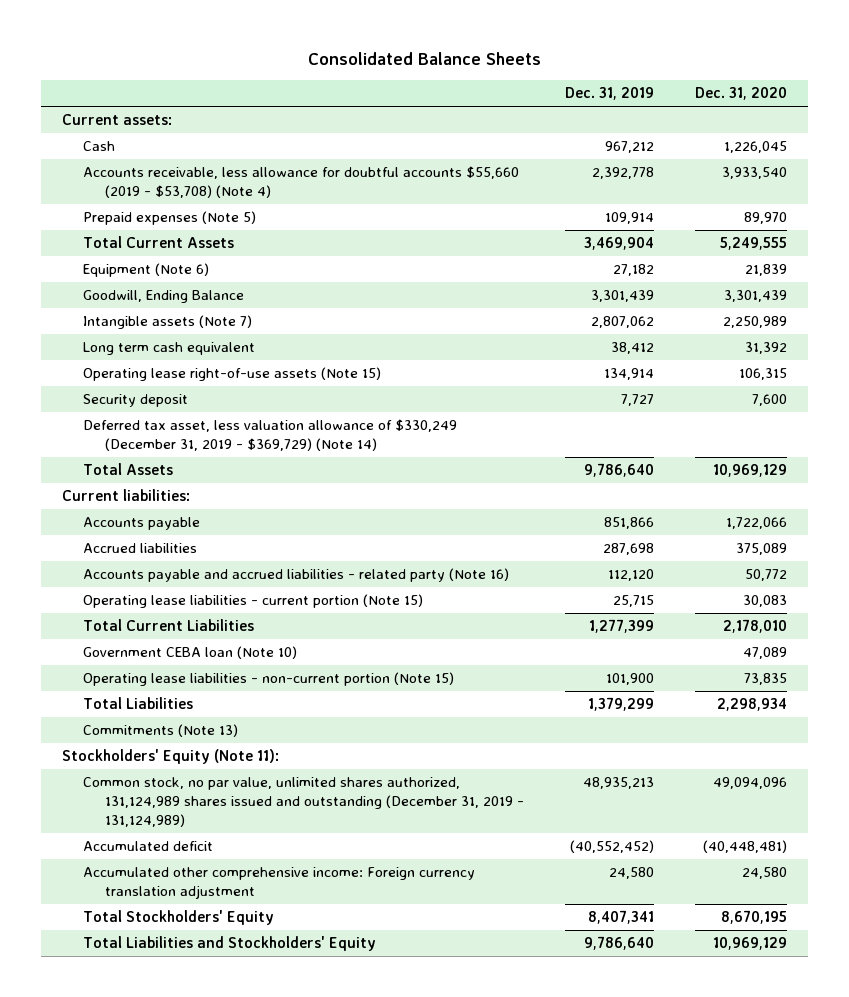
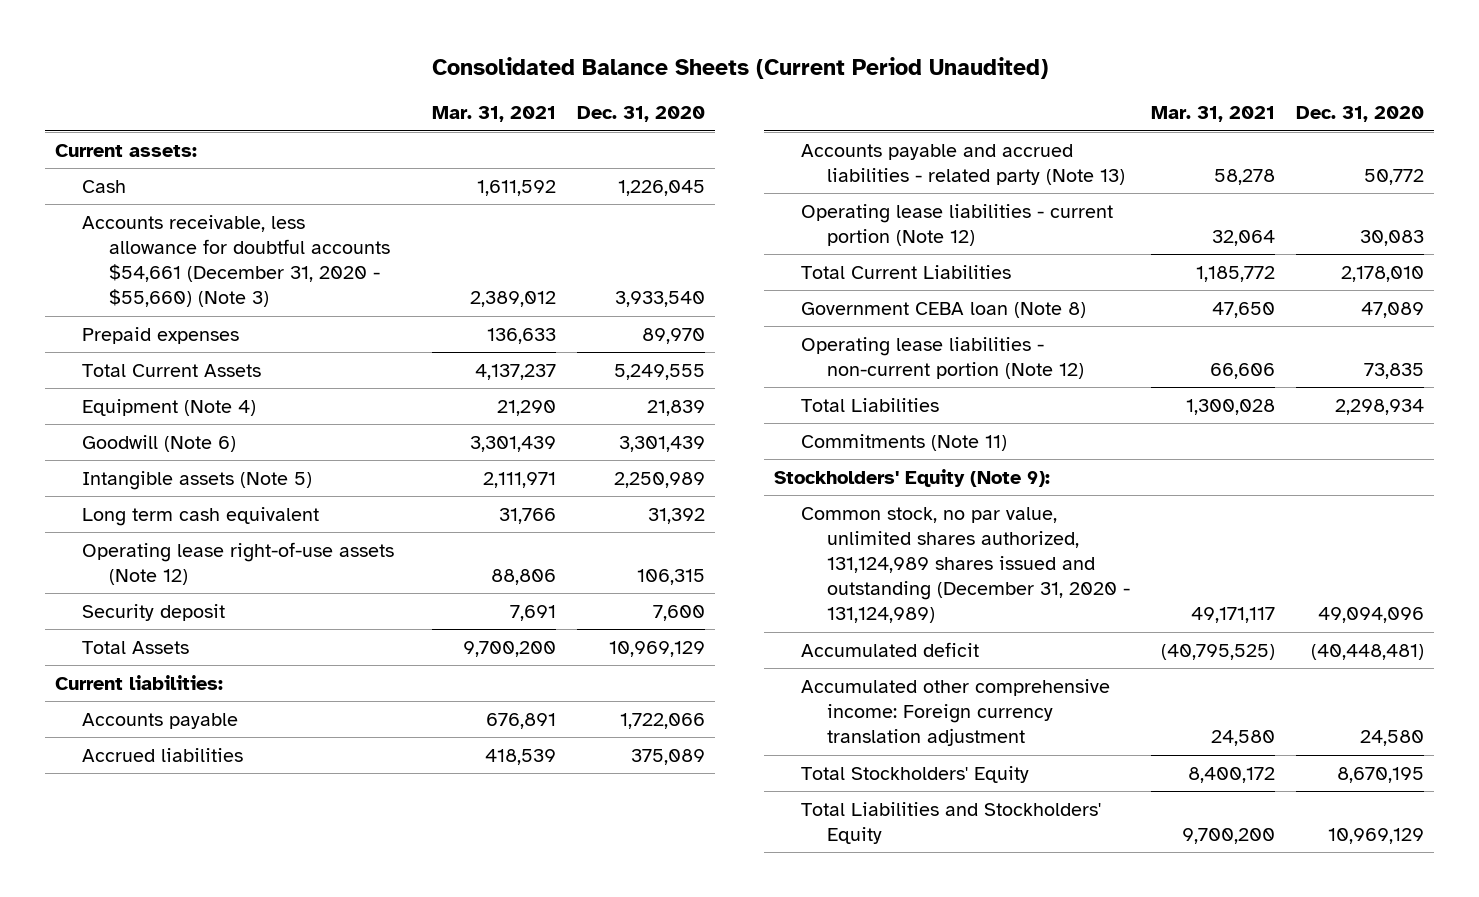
- Consolidated Balance Sheets
+ Consolidated Balance Sheets (Current Period Unaudited)
- | Dec. 31, 2019 | Dec. 31, 2020
+ | Mar. 31, 2021 | Dec. 31, 2020
- Accounts receivable, less allowance for doubtful accounts $55,660 (2019 - $53,708) (Note 4) | 2,392,778 | 3,933,540
- Prepaid expenses (Note 5) | 109,914 | 89,970
+ Accounts receivable, less allowance for doubtful accounts $54,661 (December 31, 2020 - $55,660) (Note 3) | 2,389,012 | 3,933,540
+ Prepaid expenses | 136,633 | 89,970
- Equipment (Note 6) | 27,182 | 21,839
- Goodwill, Ending Balance | 3,301,439 | 3,301,439
- Intangible assets (Note 7) | 2,807,062 | 2,250,989
+ Equipment (Note 4) | 21,290 | 21,839
+ Goodwill (Note 6) | 3,301,439 | 3,301,439
+ Intangible assets (Note 5) | 2,111,971 | 2,250,989
- Operating lease right-of-use assets (Note 15) | 134,914 | 106,315
+ Operating lease right-of-use assets (Note 12) | 88,806 | 106,315
- Deferred tax asset, less valuation allowance of $330,249 (December 31, 2019 - $369,729) (Note 14)
- Accounts payable and accrued liabilities - related party (Note 16) | 112,120 | 50,772
- Operating lease liabilities - current portion (Note 15) | 25,715 | 30,083
+ Accounts payable and accrued liabilities - related party (Note 13) | 58,278 | 50,772
+ Operating lease liabilities - current portion (Note 12) | 32,064 | 30,083
- Government CEBA loan (Note 10) | | 47,089
- Operating lease liabilities - non-current portion (Note 15) | 101,900 | 73,835
+ Government CEBA loan (Note 8) | 47,650 | 47,089
+ Operating lease liabilities - non-current portion (Note 12) | 66,606 | 73,835
- Commitments (Note 13)
- Stockholders' Equity (Note 11):
- Common stock, no par value, unlimited shares authorized, 131,124,989 shares issued and outstanding (December 31, 2019 - 131,124,989) | 48,935,213 | 49,094,096
+ Commitments (Note 11)
+ Stockholders' Equity (Note 9):
+ Common stock, no par value, unlimited shares authorized, 131,124,989 shares issued and outstanding (December 31, 2020 - 131,124,989) | 49,171,117 | 49,094,096

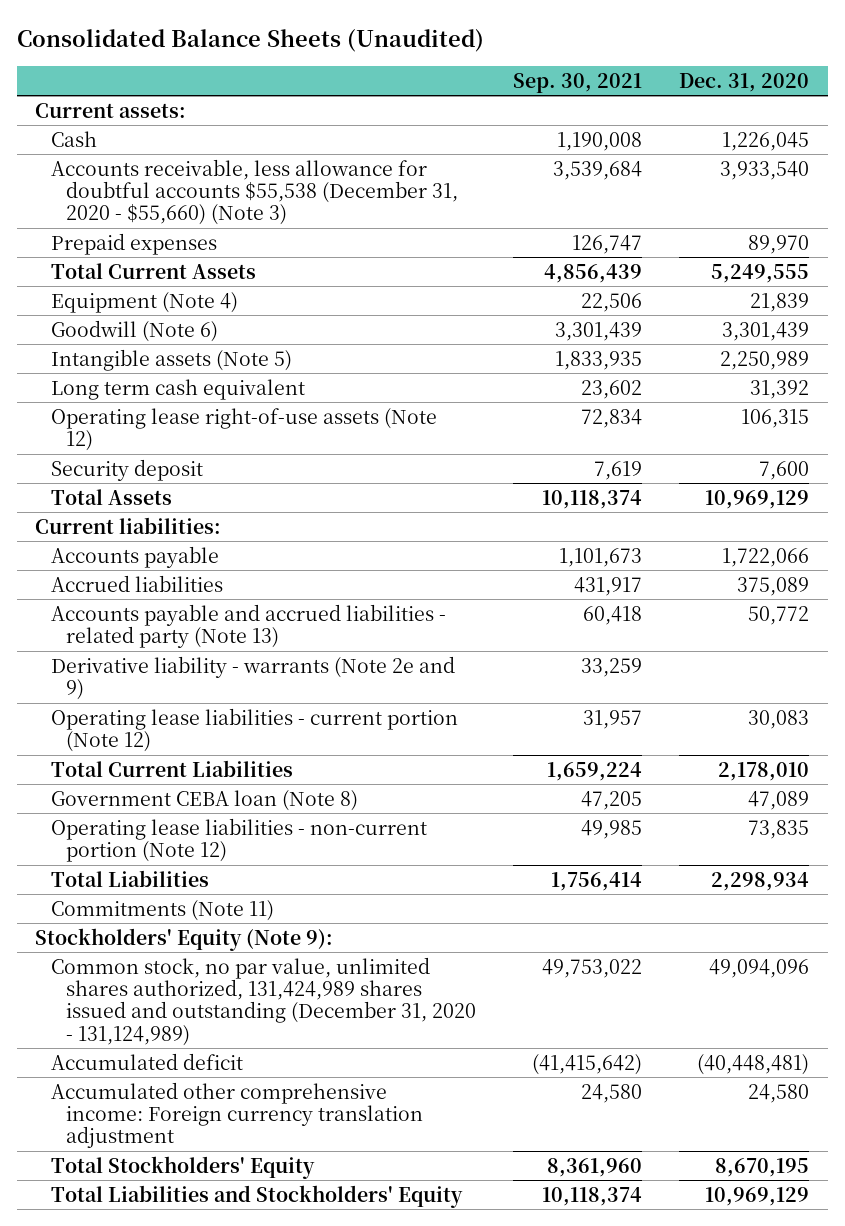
- Consolidated Balance Sheets (Current Period Unaudited)
+ Consolidated Balance Sheets (Unaudited)
- | Mar. 31, 2021 | Dec. 31, 2020
+ | Sep. 30, 2021 | Dec. 31, 2020
- Accounts receivable, less allowance for doubtful accounts $54,661 (December 31, 2020 - $55,660) (Note 3) | 2,389,012 | 3,933,540
+ Accounts receivable, less allowance for doubtful accounts $55,538 (December 31, 2020 - $55,660) (Note 3) | 3,539,684 | 3,933,540
+ Derivative liability - warrants (Note 2e and 9) | 33,259 |
- Common stock, no par value, unlimited shares authorized, 131,124,989 shares issued and outstanding (December 31, 2020 - 131,124,989) | 49,171,117 | 49,094,096
+ Common stock, no par value, unlimited shares authorized, 131,424,989 shares issued and outstanding (December 31, 2020 - 131,124,989) | 49,753,022 | 49,094,096

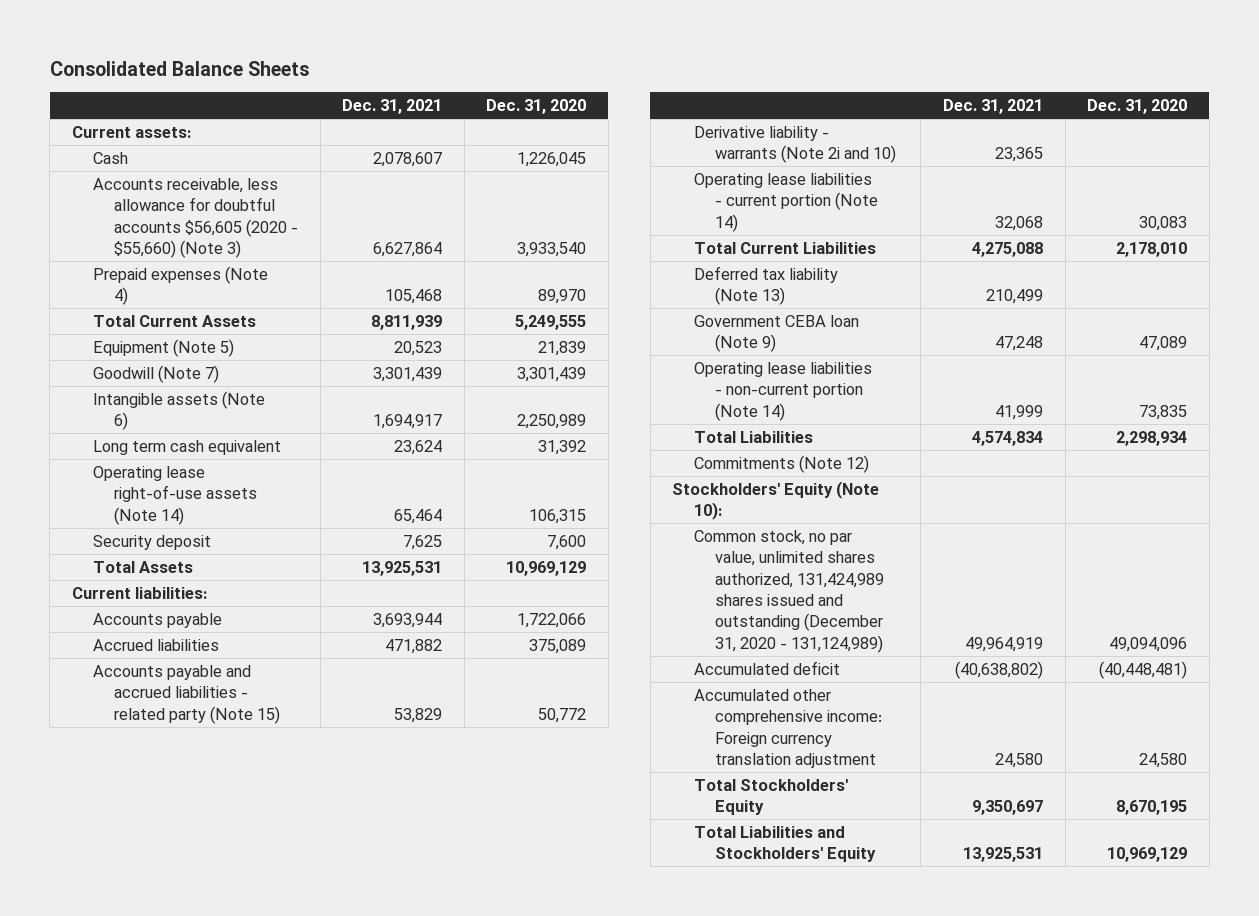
- Consolidated Balance Sheets (Unaudited)
+ Consolidated Balance Sheets
- | Sep. 30, 2021 | Dec. 31, 2020
+ | Dec. 31, 2021 | Dec. 31, 2020
- Accounts receivable, less allowance for doubtful accounts $55,538 (December 31, 2020 - $55,660) (Note 3) | 3,539,684 | 3,933,540
- Prepaid expenses | 126,747 | 89,970
+ Accounts receivable, less allowance for doubtful accounts $56,605 (2020 - $55,660) (Note 3) | 6,627,864 | 3,933,540
+ Prepaid expenses (Note 4) | 105,468 | 89,970
- Equipment (Note 4) | 22,506 | 21,839
- Goodwill (Note 6) | 3,301,439 | 3,301,439
- Intangible assets (Note 5) | 1,833,935 | 2,250,989
+ Equipment (Note 5) | 20,523 | 21,839
+ Goodwill (Note 7) | 3,301,439 | 3,301,439
+ Intangible assets (Note 6) | 1,694,917 | 2,250,989
- Operating lease right-of-use assets (Note 12) | 72,834 | 106,315
+ Operating lease right-of-use assets (Note 14) | 65,464 | 106,315
- Accounts payable and accrued liabilities - related party (Note 13) | 60,418 | 50,772
- Derivative liability - warrants (Note 2e and 9) | 33,259 |
- Operating lease liabilities - current portion (Note 12) | 31,957 | 30,083
+ Accounts payable and accrued liabilities - related party (Note 15) | 53,829 | 50,772
+ Derivative liability - warrants (Note 2i and 10) | 23,365 |
+ Operating lease liabilities - current portion (Note 14) | 32,068 | 30,083
- Government CEBA loan (Note 8) | 47,205 | 47,089
- Operating lease liabilities - non-current portion (Note 12) | 49,985 | 73,835
+ Deferred tax liability (Note 13) | 210,499 |
+ Government CEBA loan (Note 9) | 47,248 | 47,089
+ Operating lease liabilities - non-current portion (Note 14) | 41,999 | 73,835
- Commitments (Note 11)
- Stockholders' Equity (Note 9):
+ Commitments (Note 12)
+ Stockholders' Equity (Note 10):

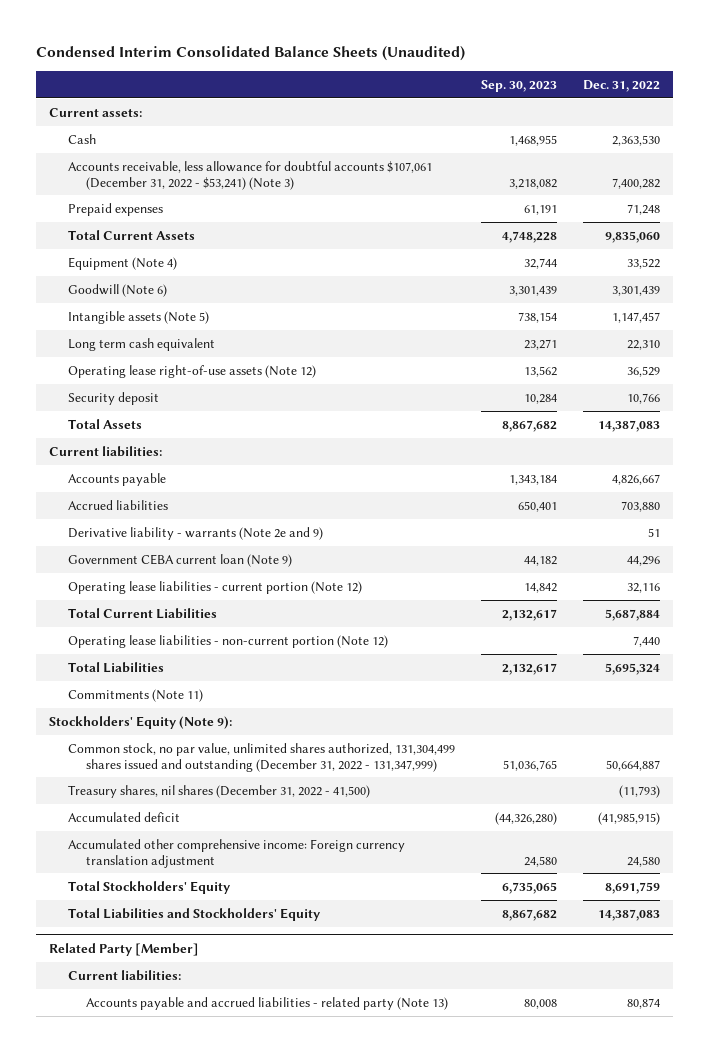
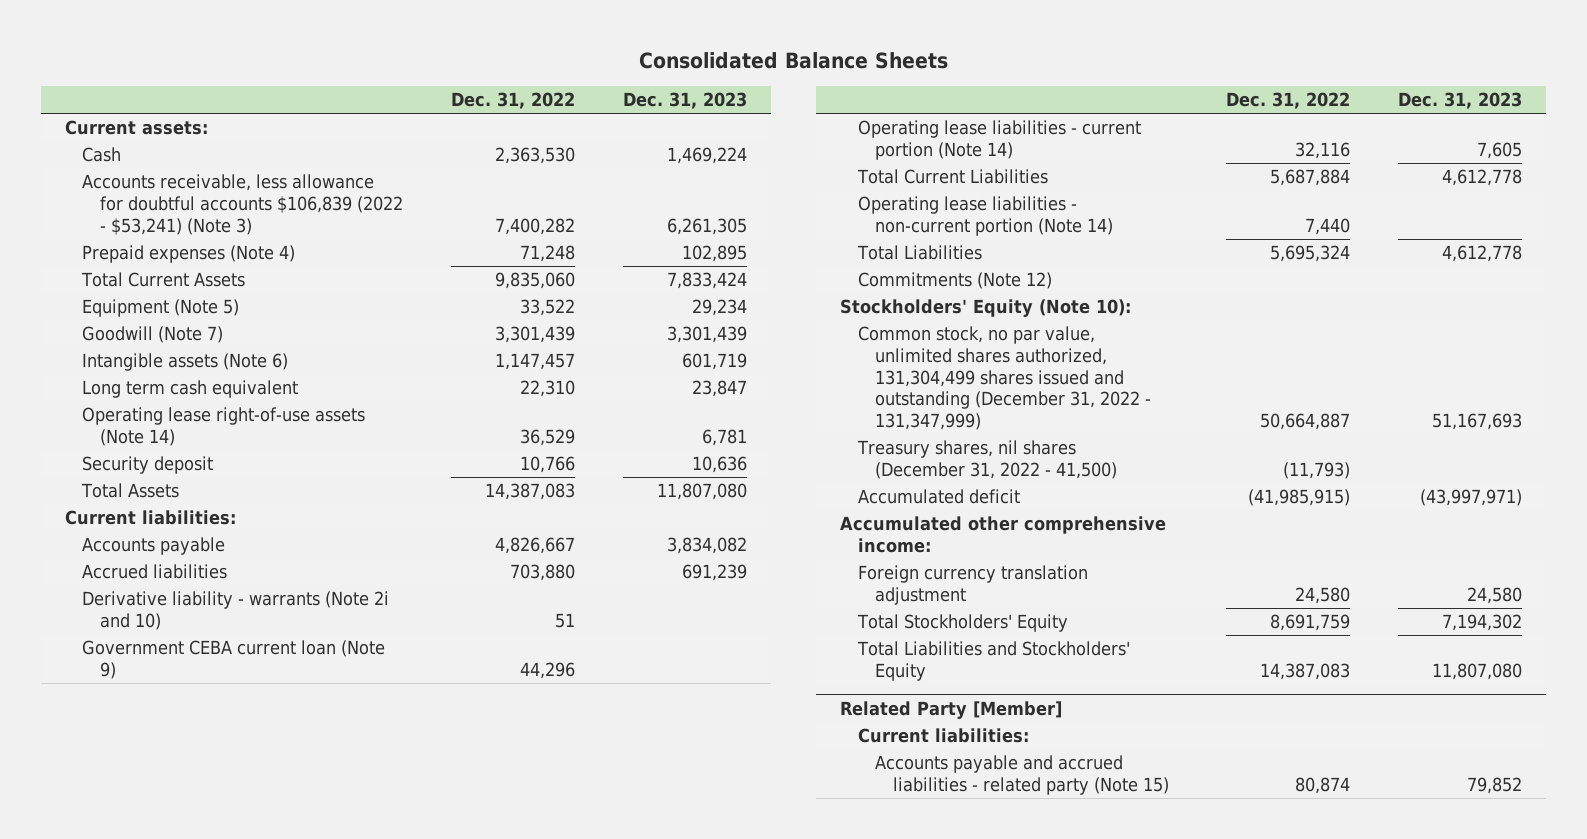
- Condensed Interim Consolidated Balance Sheets (Unaudited)
+ Consolidated Balance Sheets
- | Sep. 30, 2023 | Dec. 31, 2022
+ | Dec. 31, 2022 | Dec. 31, 2023
- Accounts receivable, less allowance for doubtful accounts $107,061 (December 31, 2022 - $53,241) (Note 3) | 3,218,082 | 7,400,282
- Prepaid expenses | 61,191 | 71,248
+ Accounts receivable, less allowance for doubtful accounts $106,839 (2022 - $53,241) (Note 3) | 7,400,282 | 6,261,305
+ Prepaid expenses (Note 4) | 71,248 | 102,895
- Equipment (Note 4) | 32,744 | 33,522
- Goodwill (Note 6) | 3,301,439 | 3,301,439
- Intangible assets (Note 5) | 738,154 | 1,147,457
+ Equipment (Note 5) | 33,522 | 29,234
+ Goodwill (Note 7) | 3,301,439 | 3,301,439
+ Intangible assets (Note 6) | 1,147,457 | 601,719
- Operating lease right-of-use assets (Note 12) | 13,562 | 36,529
+ Operating lease right-of-use assets (Note 14) | 36,529 | 6,781
- Derivative liability - warrants (Note 2e and 9) | | 51
+ Derivative liability - warrants (Note 2i and 10) | 51 |
- Operating lease liabilities - current portion (Note 12) | 14,842 | 32,116
+ Operating lease liabilities - current portion (Note 14) | 32,116 | 7,605
- Operating lease liabilities - non-current portion (Note 12) | | 7,440
+ Operating lease liabilities - non-current portion (Note 14) | 7,440 |
- Commitments (Note 11)
- Stockholders' Equity (Note 9):
+ Commitments (Note 12)
+ Stockholders' Equity (Note 10):
- Accumulated other comprehensive income: Foreign currency translation adjustment | 24,580 | 24,580
+ Accumulated other comprehensive income:
+ Foreign currency translation adjustment | 24,580 | 24,580
@ Related Party [Member]
- Accounts payable and accrued liabilities - related party (Note 13) | 80,008 | 80,874
+ Accounts payable and accrued liabilities - related party (Note 15) | 80,874 | 79,852

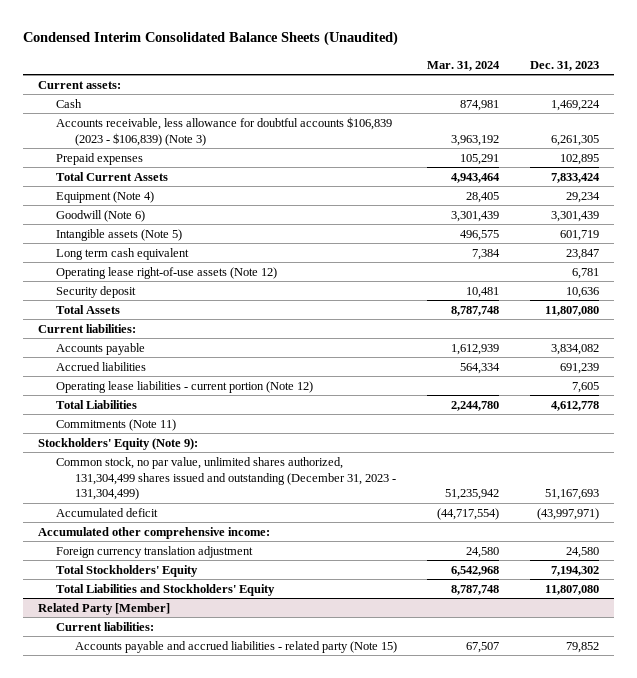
- Consolidated Balance Sheets
+ Condensed Interim Consolidated Balance Sheets (Unaudited)
- | Dec. 31, 2022 | Dec. 31, 2023
+ | Mar. 31, 2024 | Dec. 31, 2023
- Accounts receivable, less allowance for doubtful accounts $106,839 (2022 - $53,241) (Note 3) | 7,400,282 | 6,261,305
- Prepaid expenses (Note 4) | 71,248 | 102,895
+ Accounts receivable, less allowance for doubtful accounts $106,839 (2023 - $106,839) (Note 3) | 3,963,192 | 6,261,305
+ Prepaid expenses | 105,291 | 102,895
- Equipment (Note 5) | 33,522 | 29,234
- Goodwill (Note 7) | 3,301,439 | 3,301,439
- Intangible assets (Note 6) | 1,147,457 | 601,719
+ Equipment (Note 4) | 28,405 | 29,234
+ Goodwill (Note 6) | 3,301,439 | 3,301,439
+ Intangible assets (Note 5) | 496,575 | 601,719
- Operating lease right-of-use assets (Note 14) | 36,529 | 6,781
+ Operating lease right-of-use assets (Note 12) | | 6,781
- Derivative liability - warrants (Note 2i and 10) | 51 |
- Government CEBA current loan (Note 9) | 44,296 |
- Operating lease liabilities - current portion (Note 14) | 32,116 | 7,605
- Total Current Liabilities | 5,687,884 | 4,612,778
- Operating lease liabilities - non-current portion (Note 14) | 7,440 |
+ Operating lease liabilities - current portion (Note 12) | | 7,605
- Commitments (Note 12)
- Stockholders' Equity (Note 10):
- Common stock, no par value, unlimited shares authorized, 131,304,499 shares issued and outstanding (December 31, 2022 - 131,347,999) | 50,664,887 | 51,167,693
- Treasury shares, nil shares (December 31, 2022 - 41,500) | (11,793) |
+ Commitments (Note 11)
+ Stockholders' Equity (Note 9):
+ Common stock, no par value, unlimited shares authorized, 131,304,499 shares issued and outstanding (December 31, 2023 - 131,304,499) | 51,235,942 | 51,167,693

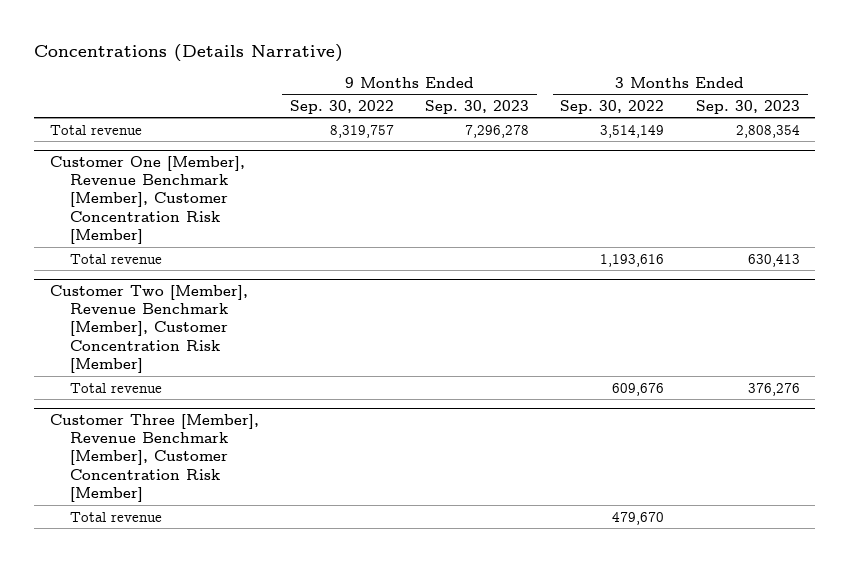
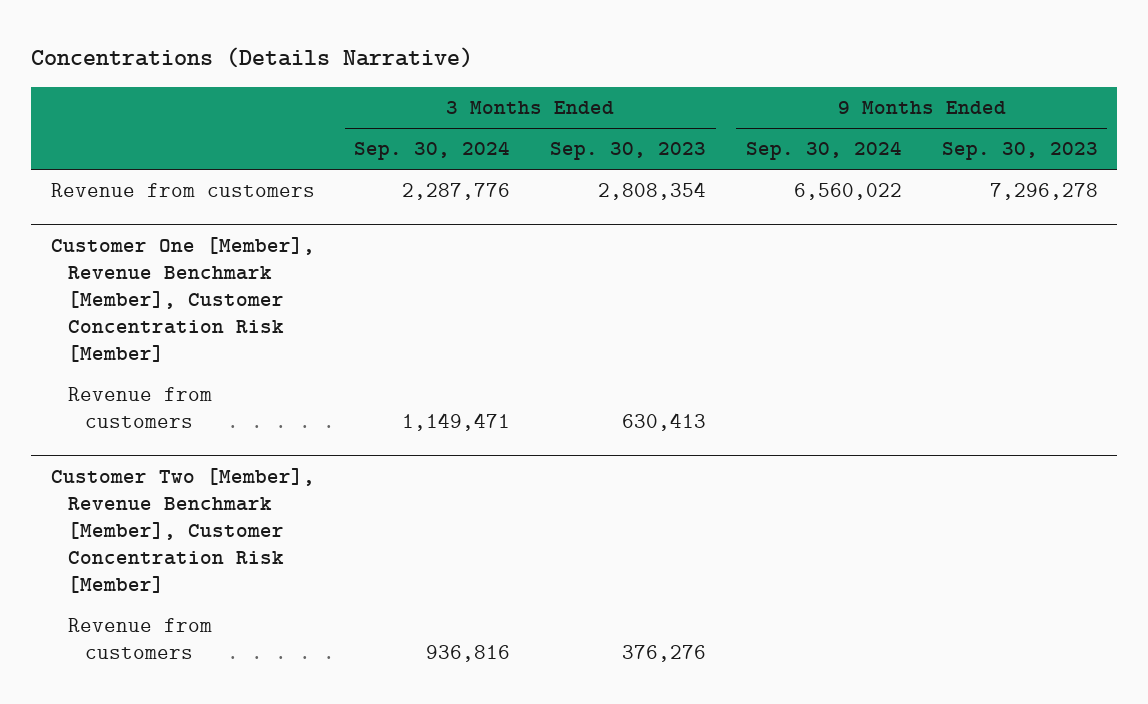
- | 9 Months Ended Sep. 30, 2022 | 9 Months Ended Sep. 30, 2023 | 3 Months Ended Sep. 30, 2022 | 3 Months Ended Sep. 30, 2023
+ | 3 Months Ended Sep. 30, 2024 | 3 Months Ended Sep. 30, 2023 | 9 Months Ended Sep. 30, 2024 | 9 Months Ended Sep. 30, 2023
- Total revenue | 8,319,757 | 7,296,278 | 3,514,149 | 2,808,354
+ Revenue from customers | 2,287,776 | 2,808,354 | 6,560,022 | 7,296,278
@ Customer One [Member], Revenue Benchmark [Member], Customer Concentration Risk [Member]
- Total revenue | | | 1,193,616 | 630,413
+ Revenue from customers | 1,149,471 | 630,413 | |
@ Customer Two [Member], Revenue Benchmark [Member], Customer Concentration Risk [Member]
- Total revenue | | | 609,676 | 376,276
- Customer Three [Member], Revenue Benchmark [Member], Customer Concentration Risk [Member]
- Total revenue | | | 479,670 |
@ Customer Two [Member], Revenue Benchmark [Member], Customer Concentration Risk [Member]
+ Revenue from customers | 936,816 | 376,276 | |

